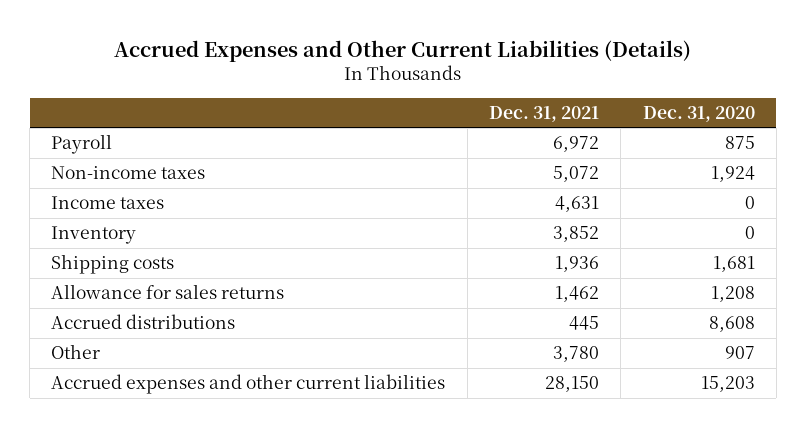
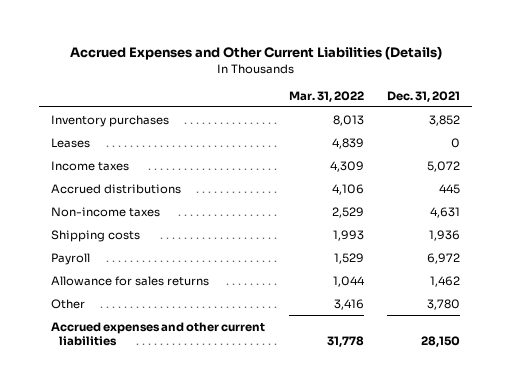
- | Dec. 31, 2021 | Dec. 31, 2020
+ | Mar. 31, 2022 | Dec. 31, 2021
- Non-income taxes | 5,072 | 1,924
- Income taxes | 4,631 | 0
- Inventory | 3,852 | 0
+ Inventory purchases | 8,013 | 3,852
+ Leases | 4,839 | 0
+ Income taxes | 4,309 | 5,072
moved up: Accrued distributions | 4,106 | 445
+ Non-income taxes | 2,529 | 4,631
moved down: Payroll | 1,529 | 6,972

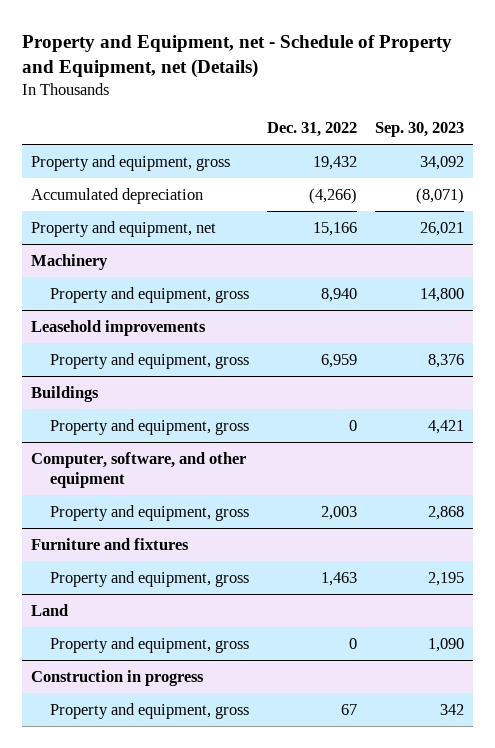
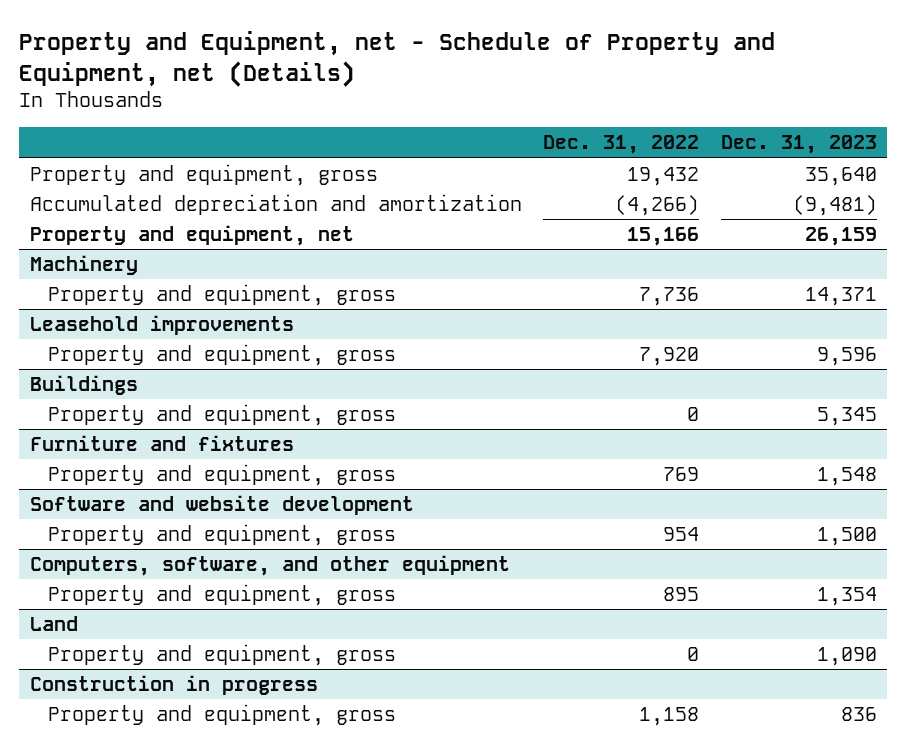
- | Dec. 31, 2022 | Sep. 30, 2023
+ | Dec. 31, 2022 | Dec. 31, 2023
- Accumulated depreciation | (4,266) | (8,071)
+ Accumulated depreciation and amortization | (4,266) | (9,481)
@ Machinery
- Property and equipment, gross | 8,940 | 14,800
+ Property and equipment, gross | 7,736 | 14,371
@ Leasehold improvements
- Property and equipment, gross | 6,959 | 8,376
+ Property and equipment, gross | 7,920 | 9,596
- Computer, software, and other equipment
- Property and equipment, gross | 2,003 | 2,868
@ Furniture and fixtures
- Property and equipment, gross | 1,463 | 2,195
+ Property and equipment, gross | 769 | 1,548
+ Software and website development
+ Property and equipment, gross | 954 | 1,500
+ Computers, software, and other equipment
+ Property and equipment, gross | 895 | 1,354
@ Construction in progress
- Property and equipment, gross | 67 | 342
+ Property and equipment, gross | 1,158 | 836

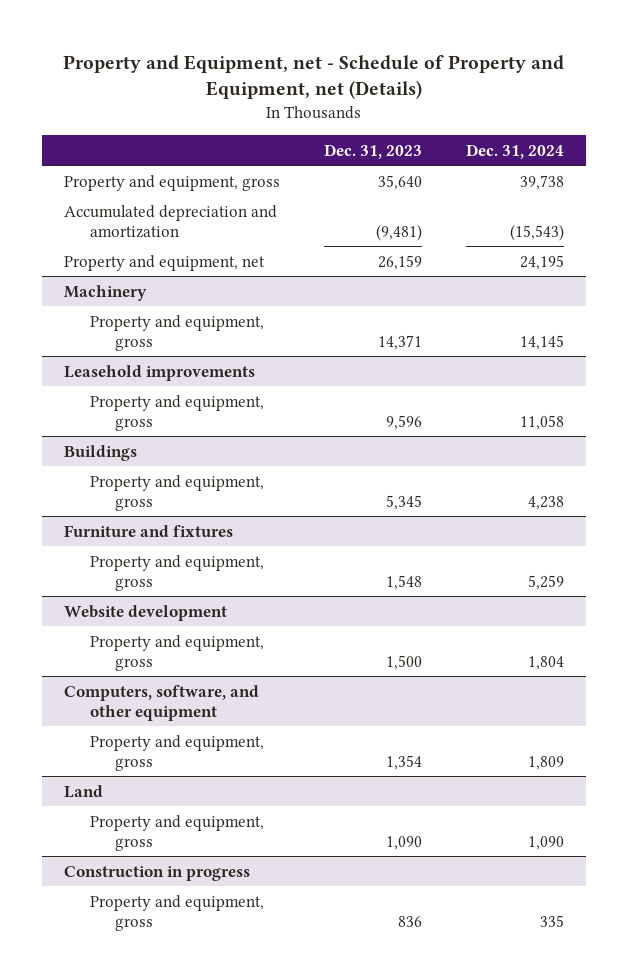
- | Dec. 31, 2022 | Dec. 31, 2023
+ | Dec. 31, 2023 | Dec. 31, 2024
- Software and website development
+ Website development

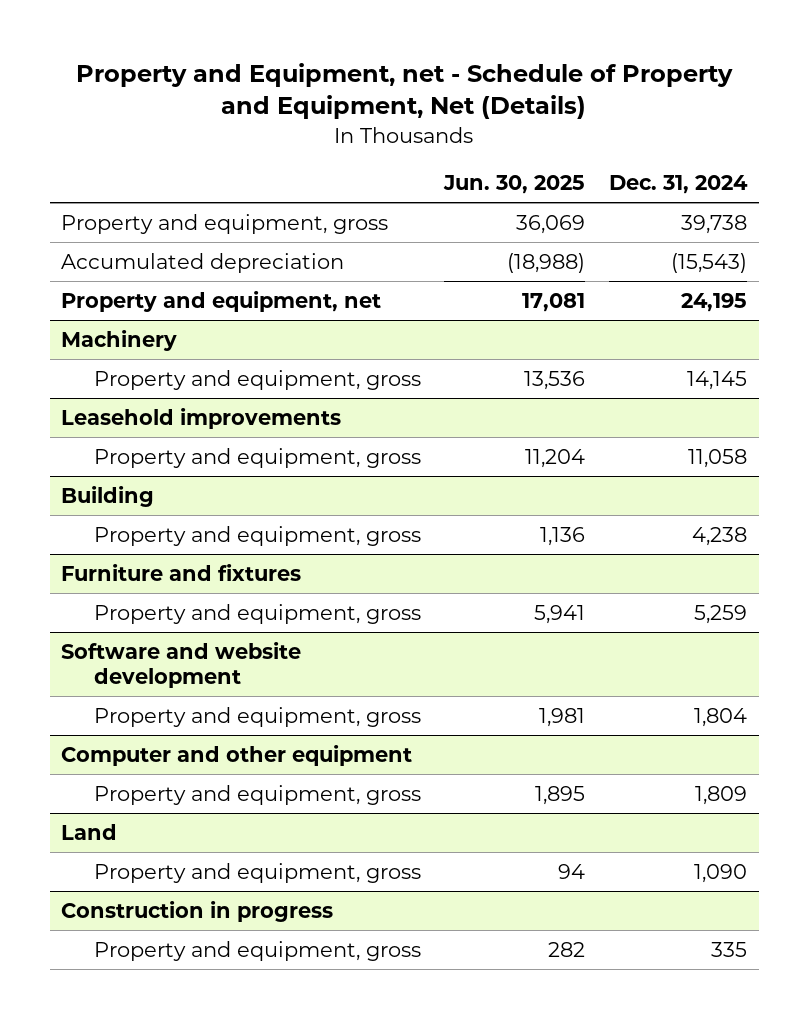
- Property and Equipment, net - Schedule of Property and Equipment, net (Details)
+ Property and Equipment, net - Schedule of Property and Equipment, Net (Details)
- | Dec. 31, 2023 | Dec. 31, 2024
+ | Jun. 30, 2025 | Dec. 31, 2024
- Accumulated depreciation and amortization | (9,481) | (15,543)
+ Accumulated depreciation | (18,988) | (15,543)
- Buildings
+ Building
- Website development
+ Software and website development
- Computers, software, and other equipment
+ Computer and other equipment

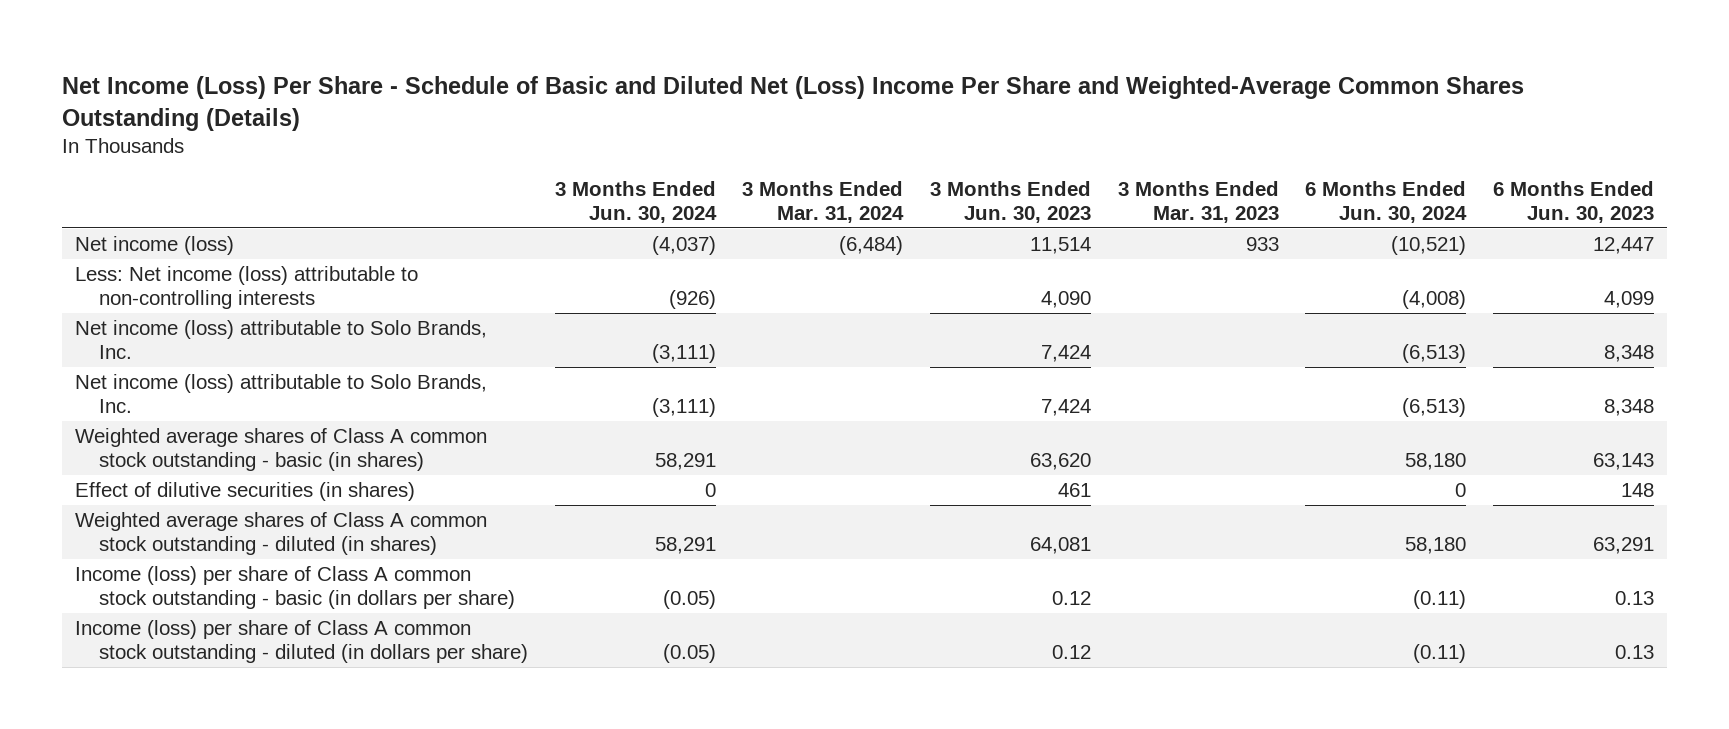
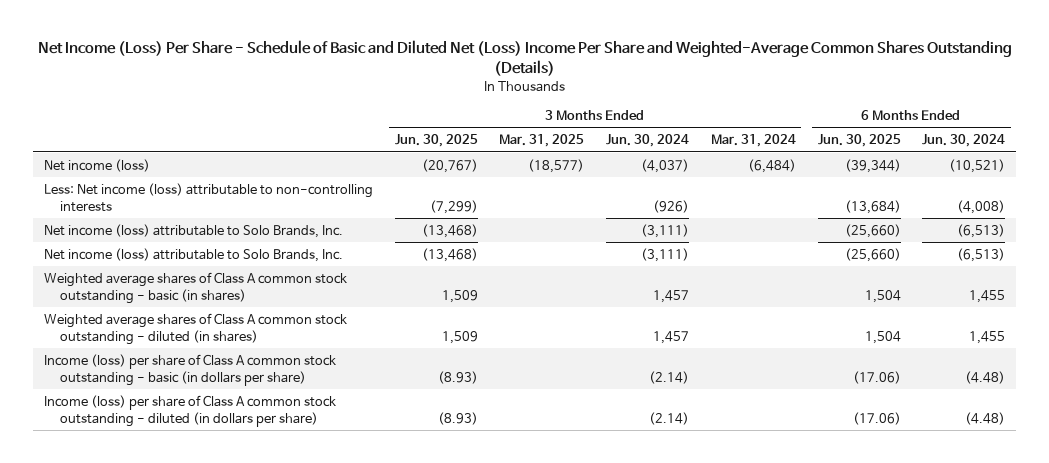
- | 3 Months Ended Jun. 30, 2024 | 3 Months Ended Mar. 31, 2024 | 3 Months Ended Jun. 30, 2023 | 3 Months Ended Mar. 31, 2023 | 6 Months Ended Jun. 30, 2024 | 6 Months Ended Jun. 30, 2023
+ | 3 Months Ended Jun. 30, 2025 | 3 Months Ended Mar. 31, 2025 | 3 Months Ended Jun. 30, 2024 | 3 Months Ended Mar. 31, 2024 | 6 Months Ended Jun. 30, 2025 | 6 Months Ended Jun. 30, 2024
- Weighted average shares of Class A common stock outstanding - basic (in shares) | 58,291 | | 63,620 | | 58,180 | 63,143
- Effect of dilutive securities (in shares) | 0 | | 461 | | 0 | 148
- Weighted average shares of Class A common stock outstanding - diluted (in shares) | 58,291 | | 64,081 | | 58,180 | 63,291
- Income (loss) per share of Class A common stock outstanding - basic (in dollars per share) | (0.05) | | 0.12 | | (0.11) | 0.13
- Income (loss) per share of Class A common stock outstanding - diluted (in dollars per share) | (0.05) | | 0.12 | | (0.11) | 0.13
+ Weighted average shares of Class A common stock outstanding - basic (in shares) | 1,509 | | 1,457 | | 1,504 | 1,455
+ Weighted average shares of Class A common stock outstanding - diluted (in shares) | 1,509 | | 1,457 | | 1,504 | 1,455
+ Income (loss) per share of Class A common stock outstanding - basic (in dollars per share) | (8.93) | | (2.14) | | (17.06) | (4.48)
+ Income (loss) per share of Class A common stock outstanding - diluted (in dollars per share) | (8.93) | | (2.14) | | (17.06) | (4.48)

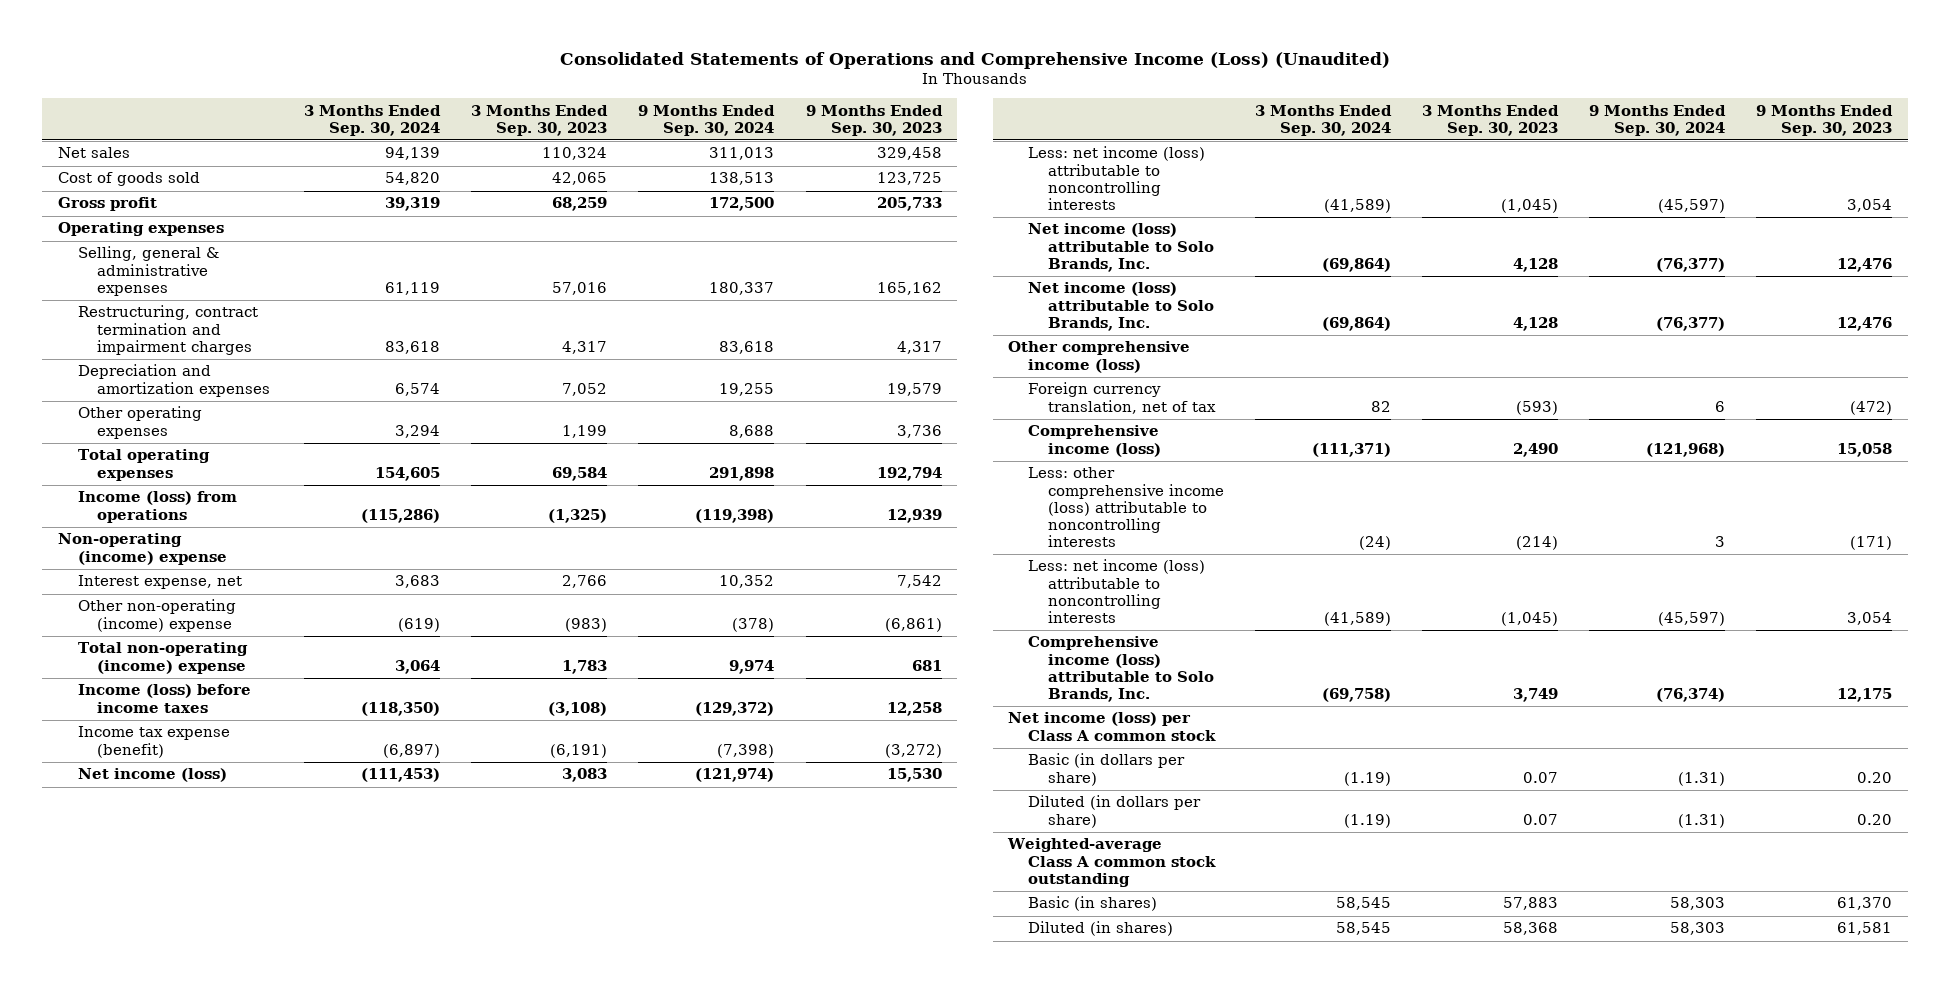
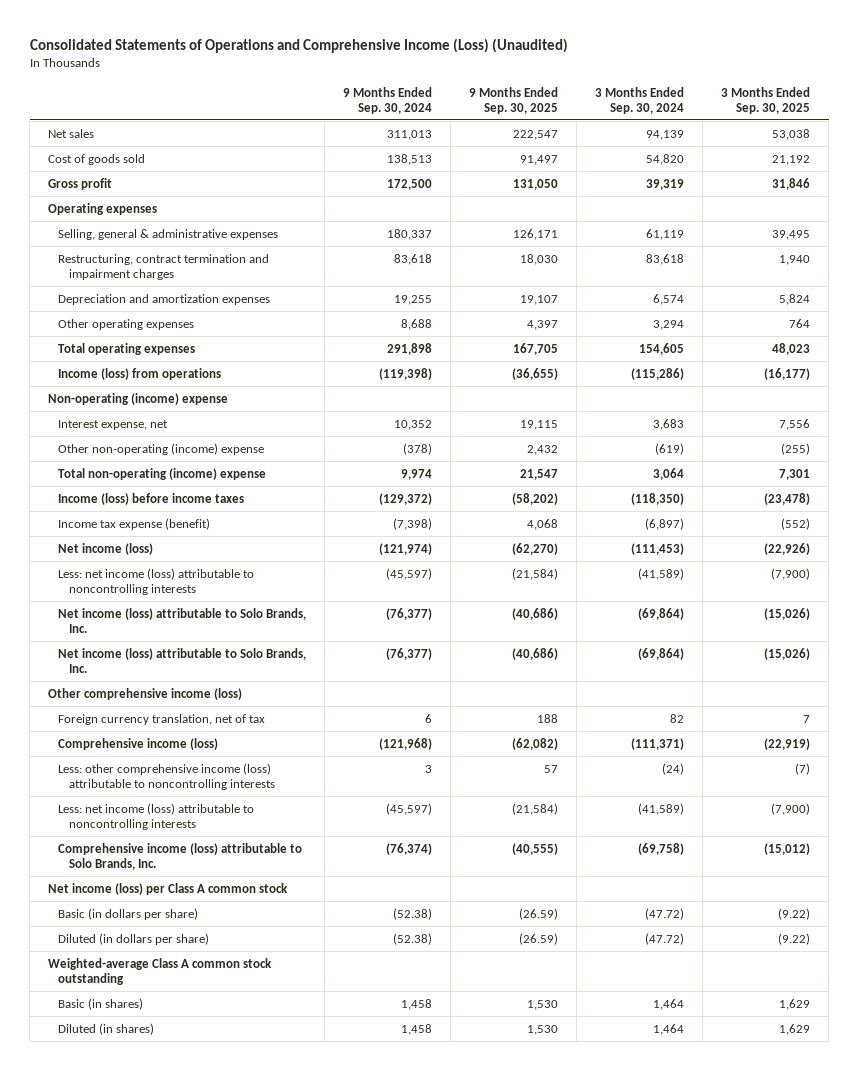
- | 3 Months Ended Sep. 30, 2024 | 3 Months Ended Sep. 30, 2023 | 9 Months Ended Sep. 30, 2024 | 9 Months Ended Sep. 30, 2023
+ | 9 Months Ended Sep. 30, 2024 | 9 Months Ended Sep. 30, 2025 | 3 Months Ended Sep. 30, 2024 | 3 Months Ended Sep. 30, 2025
- Basic (in dollars per share) | (1.19) | 0.07 | (1.31) | 0.20
- Diluted (in dollars per share) | (1.19) | 0.07 | (1.31) | 0.20
+ Basic (in dollars per share) | (52.38) | (26.59) | (47.72) | (9.22)
+ Diluted (in dollars per share) | (52.38) | (26.59) | (47.72) | (9.22)
- Basic (in shares) | 58,545 | 57,883 | 58,303 | 61,370
- Diluted (in shares) | 58,545 | 58,368 | 58,303 | 61,581
+ Basic (in shares) | 1,458 | 1,530 | 1,464 | 1,629
+ Diluted (in shares) | 1,458 | 1,530 | 1,464 | 1,629

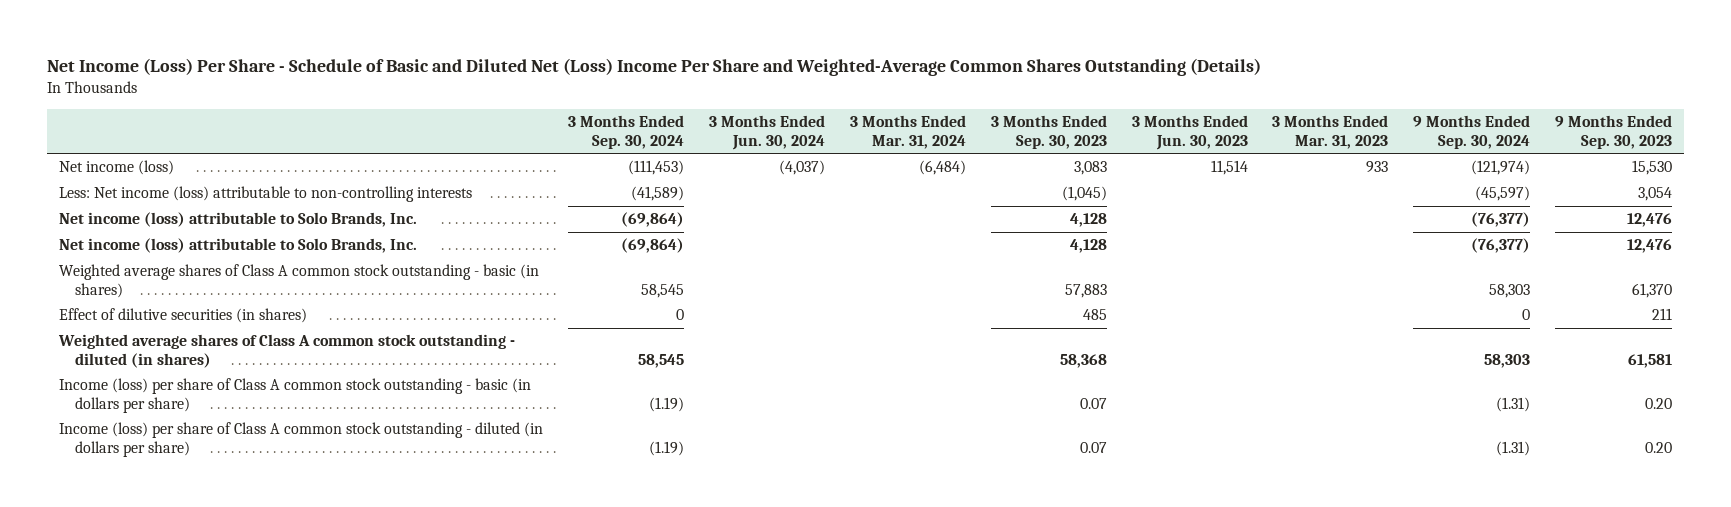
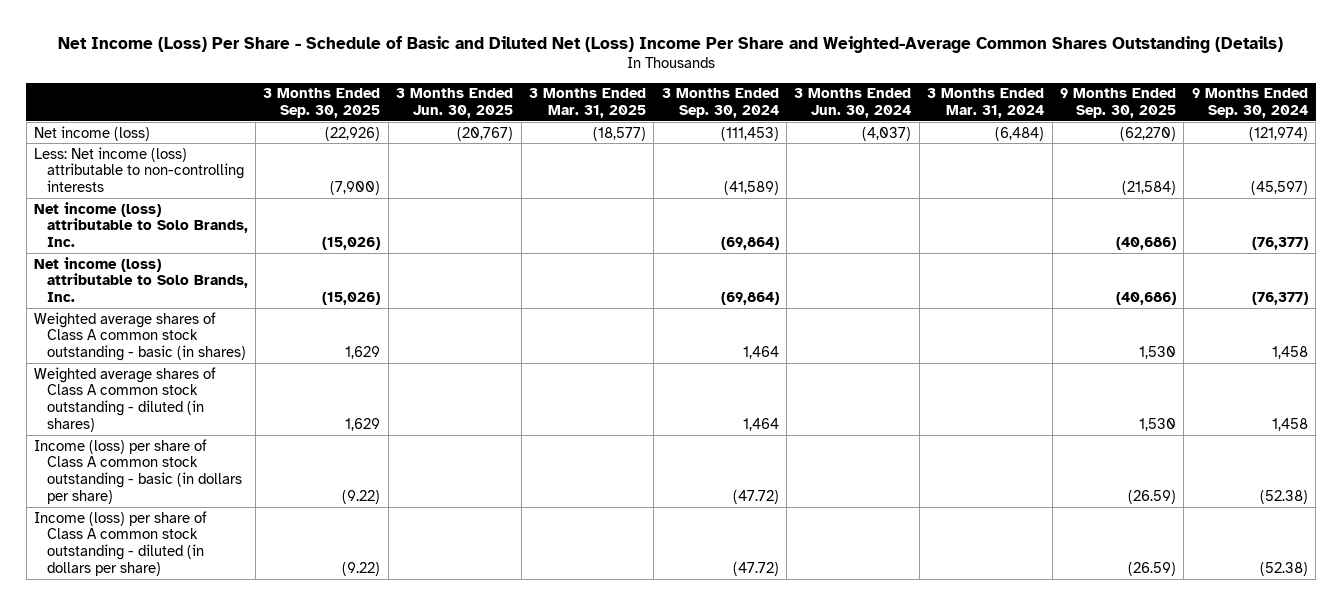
- | 3 Months Ended Sep. 30, 2024 | 3 Months Ended Jun. 30, 2024 | 3 Months Ended Mar. 31, 2024 | 3 Months Ended Sep. 30, 2023 | 3 Months Ended Jun. 30, 2023 | 3 Months Ended Mar. 31, 2023 | 9 Months Ended Sep. 30, 2024 | 9 Months Ended Sep. 30, 2023
+ | 3 Months Ended Sep. 30, 2025 | 3 Months Ended Jun. 30, 2025 | 3 Months Ended Mar. 31, 2025 | 3 Months Ended Sep. 30, 2024 | 3 Months Ended Jun. 30, 2024 | 3 Months Ended Mar. 31, 2024 | 9 Months Ended Sep. 30, 2025 | 9 Months Ended Sep. 30, 2024
- Weighted average shares of Class A common stock outstanding - basic (in shares) | 58,545 | | | 57,883 | | | 58,303 | 61,370
- Effect of dilutive securities (in shares) | 0 | | | 485 | | | 0 | 211
- Weighted average shares of Class A common stock outstanding - diluted (in shares) | 58,545 | | | 58,368 | | | 58,303 | 61,581
- Income (loss) per share of Class A common stock outstanding - basic (in dollars per share) | (1.19) | | | 0.07 | | | (1.31) | 0.20
- Income (loss) per share of Class A common stock outstanding - diluted (in dollars per share) | (1.19) | | | 0.07 | | | (1.31) | 0.20
+ Weighted average shares of Class A common stock outstanding - basic (in shares) | 1,629 | | | 1,464 | | | 1,530 | 1,458
+ Weighted average shares of Class A common stock outstanding - diluted (in shares) | 1,629 | | | 1,464 | | | 1,530 | 1,458
+ Income (loss) per share of Class A common stock outstanding - basic (in dollars per share) | (9.22) | | | (47.72) | | | (26.59) | (52.38)
+ Income (loss) per share of Class A common stock outstanding - diluted (in dollars per share) | (9.22) | | | (47.72) | | | (26.59) | (52.38)

